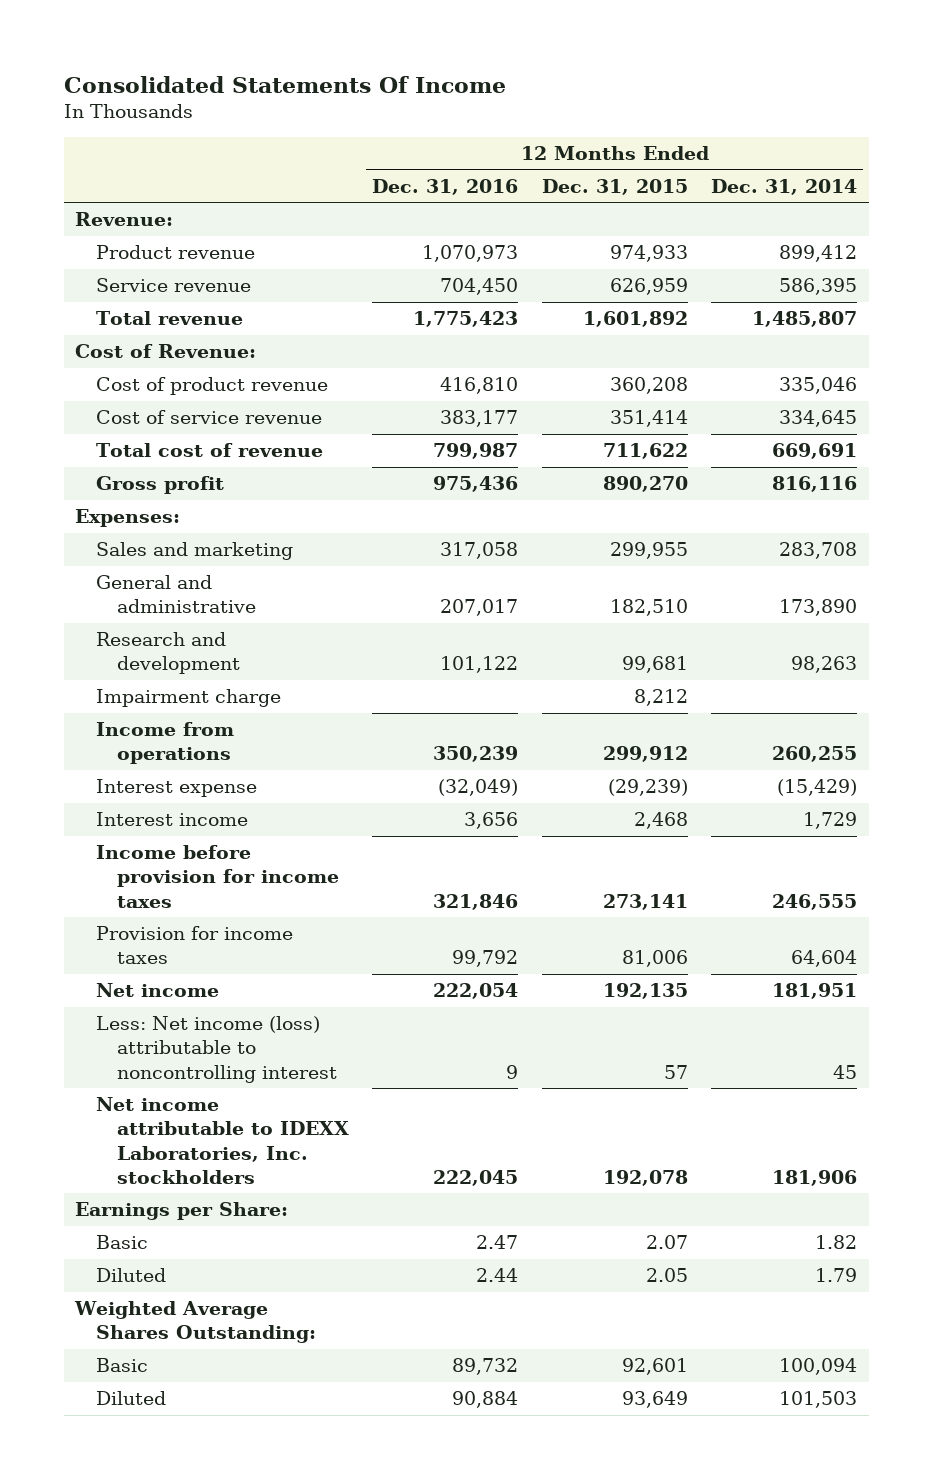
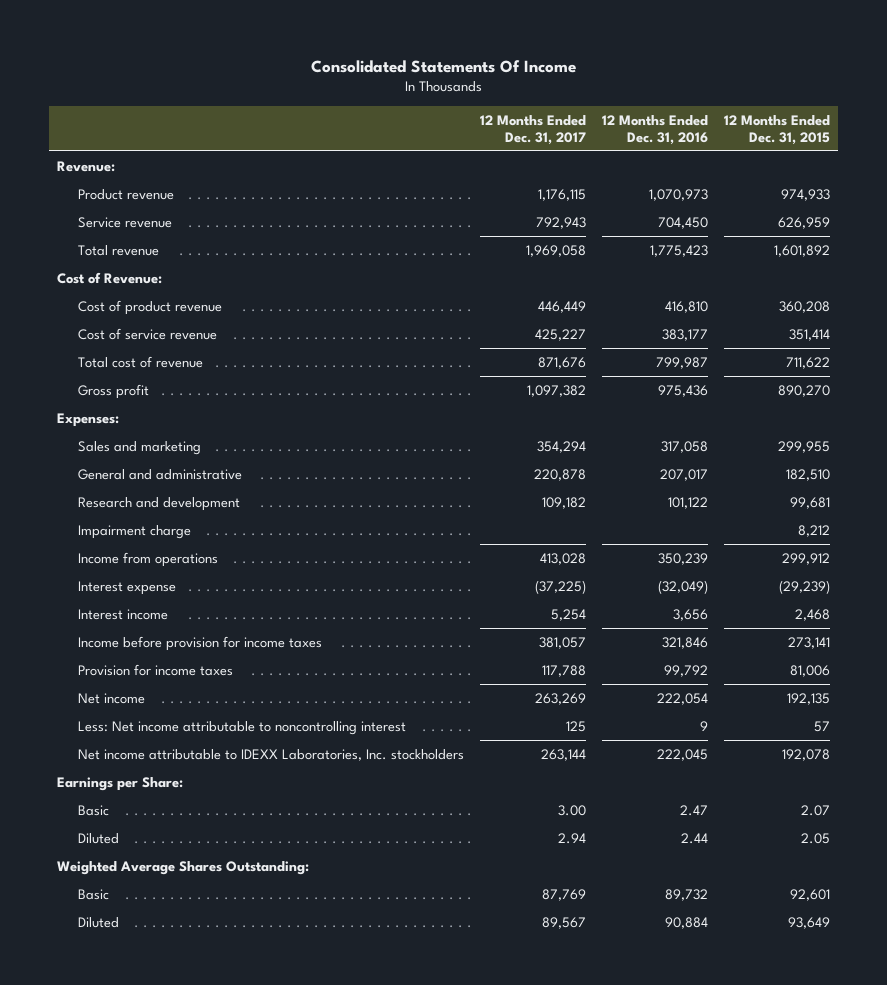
- | 12 Months Ended Dec. 31, 2016 | 12 Months Ended Dec. 31, 2015 | 12 Months Ended Dec. 31, 2014
+ | 12 Months Ended Dec. 31, 2017 | 12 Months Ended Dec. 31, 2016 | 12 Months Ended Dec. 31, 2015
- Less: Net income (loss) attributable to noncontrolling interest | 9 | 57 | 45
+ Less: Net income attributable to noncontrolling interest | 125 | 9 | 57

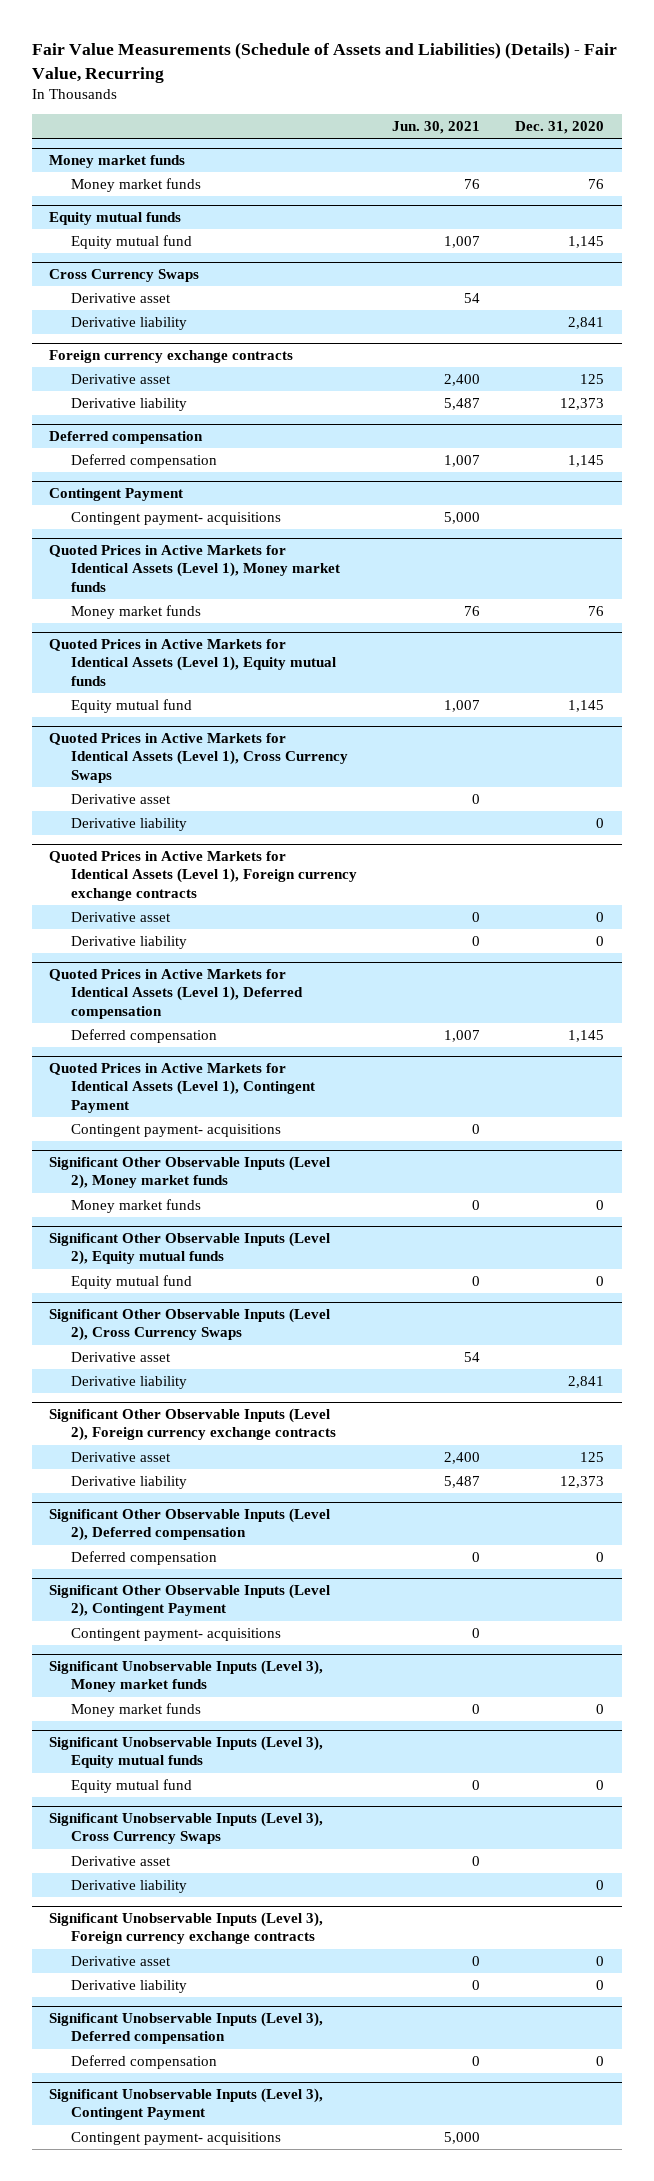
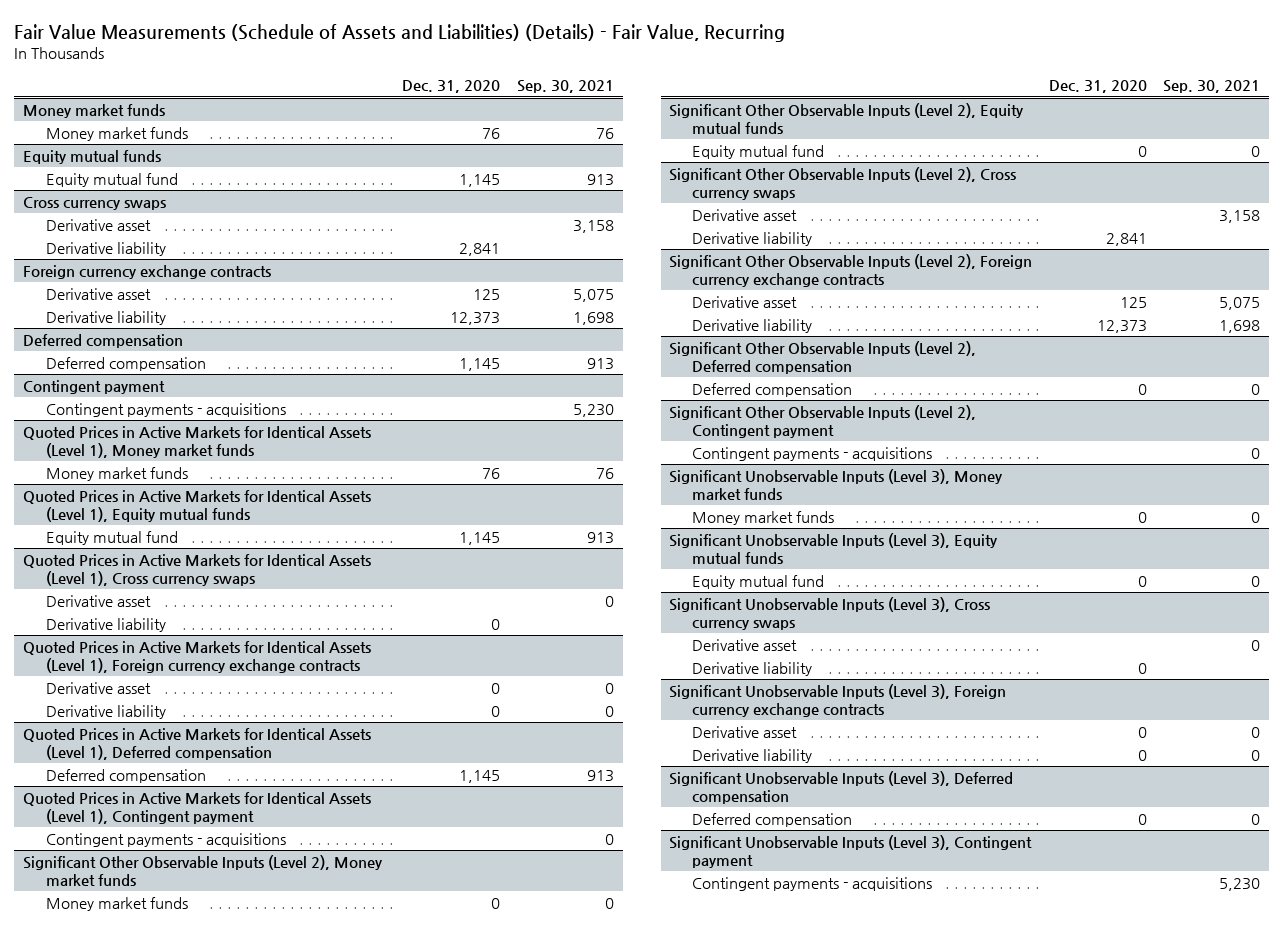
- | Jun. 30, 2021 | Dec. 31, 2020
+ | Dec. 31, 2020 | Sep. 30, 2021
- Cross Currency Swaps
+ Cross currency swaps
- Contingent Payment
- Contingent payment- acquisitions | 5,000 |
+ Contingent payment
+ Contingent payments - acquisitions | | 5,230
- Quoted Prices in Active Markets for Identical Assets (Level 1), Cross Currency Swaps
+ Quoted Prices in Active Markets for Identical Assets (Level 1), Cross currency swaps
- Quoted Prices in Active Markets for Identical Assets (Level 1), Contingent Payment
- Contingent payment- acquisitions | 0 |
+ Quoted Prices in Active Markets for Identical Assets (Level 1), Contingent payment
+ Contingent payments - acquisitions | | 0
- Significant Other Observable Inputs (Level 2), Cross Currency Swaps
+ Significant Other Observable Inputs (Level 2), Cross currency swaps
- Significant Other Observable Inputs (Level 2), Contingent Payment
- Contingent payment- acquisitions | 0 |
+ Significant Other Observable Inputs (Level 2), Contingent payment
+ Contingent payments - acquisitions | | 0
- Significant Unobservable Inputs (Level 3), Cross Currency Swaps
+ Significant Unobservable Inputs (Level 3), Cross currency swaps
- Significant Unobservable Inputs (Level 3), Contingent Payment
- Contingent payment- acquisitions | 5,000 |
+ Significant Unobservable Inputs (Level 3), Contingent payment
+ Contingent payments - acquisitions | | 5,230

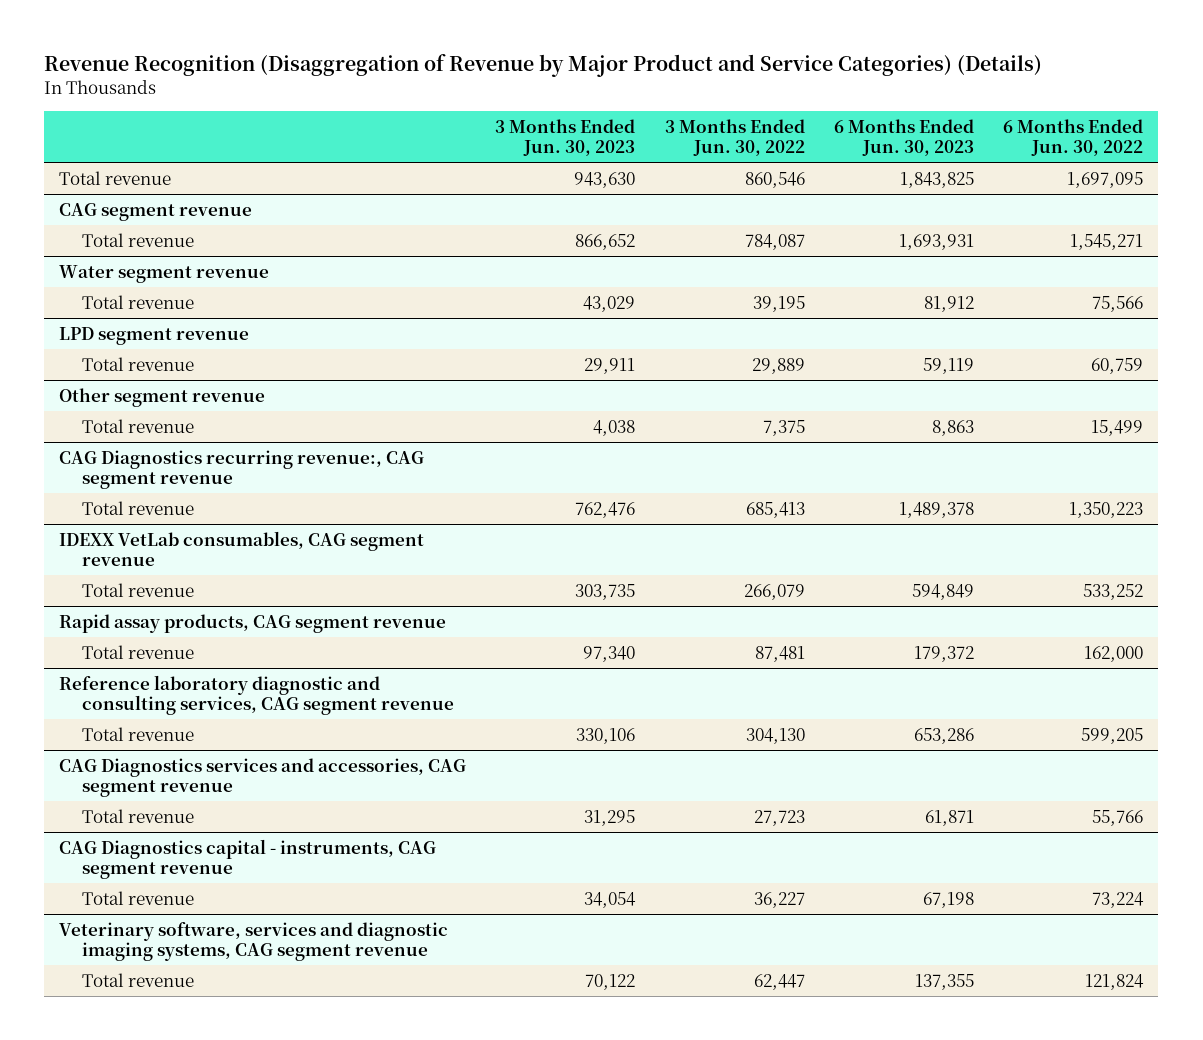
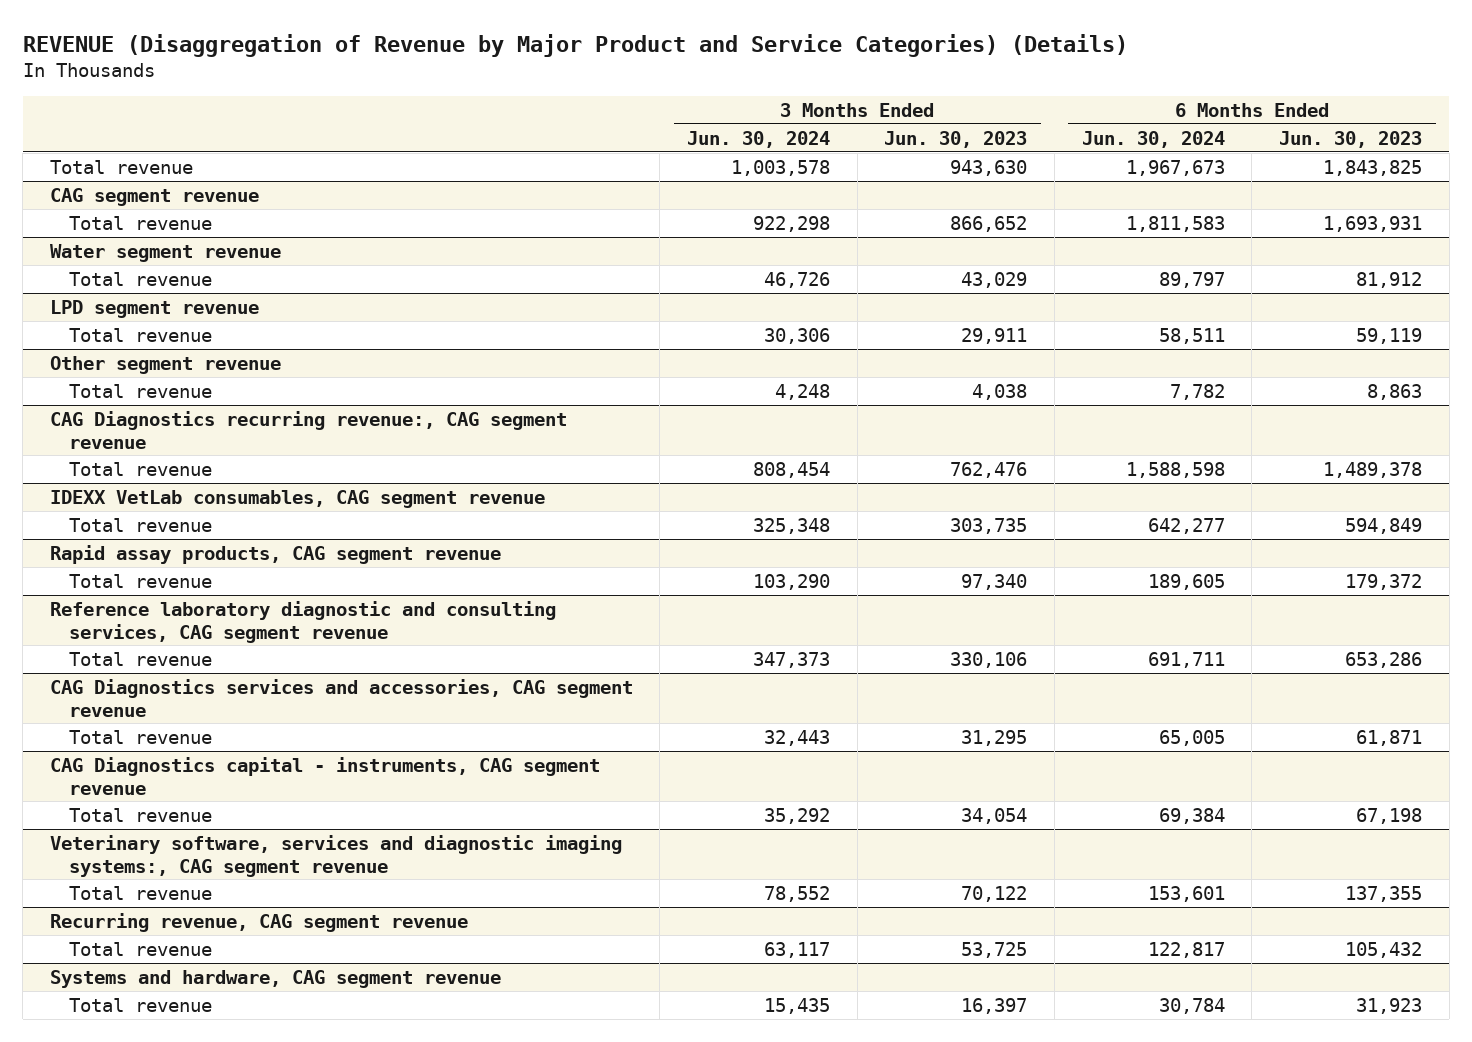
- Revenue Recognition (Disaggregation of Revenue by Major Product and Service Categories) (Details)
+ REVENUE (Disaggregation of Revenue by Major Product and Service Categories) (Details)
- | 3 Months Ended Jun. 30, 2023 | 3 Months Ended Jun. 30, 2022 | 6 Months Ended Jun. 30, 2023 | 6 Months Ended Jun. 30, 2022
+ | 3 Months Ended Jun. 30, 2024 | 3 Months Ended Jun. 30, 2023 | 6 Months Ended Jun. 30, 2024 | 6 Months Ended Jun. 30, 2023
- Veterinary software, services and diagnostic imaging systems, CAG segment revenue
+ Veterinary software, services and diagnostic imaging systems:, CAG segment revenue
+ Recurring revenue, CAG segment revenue
+ Total revenue | 63,117 | 53,725 | 122,817 | 105,432
+ Systems and hardware, CAG segment revenue
+ Total revenue | 15,435 | 16,397 | 30,784 | 31,923

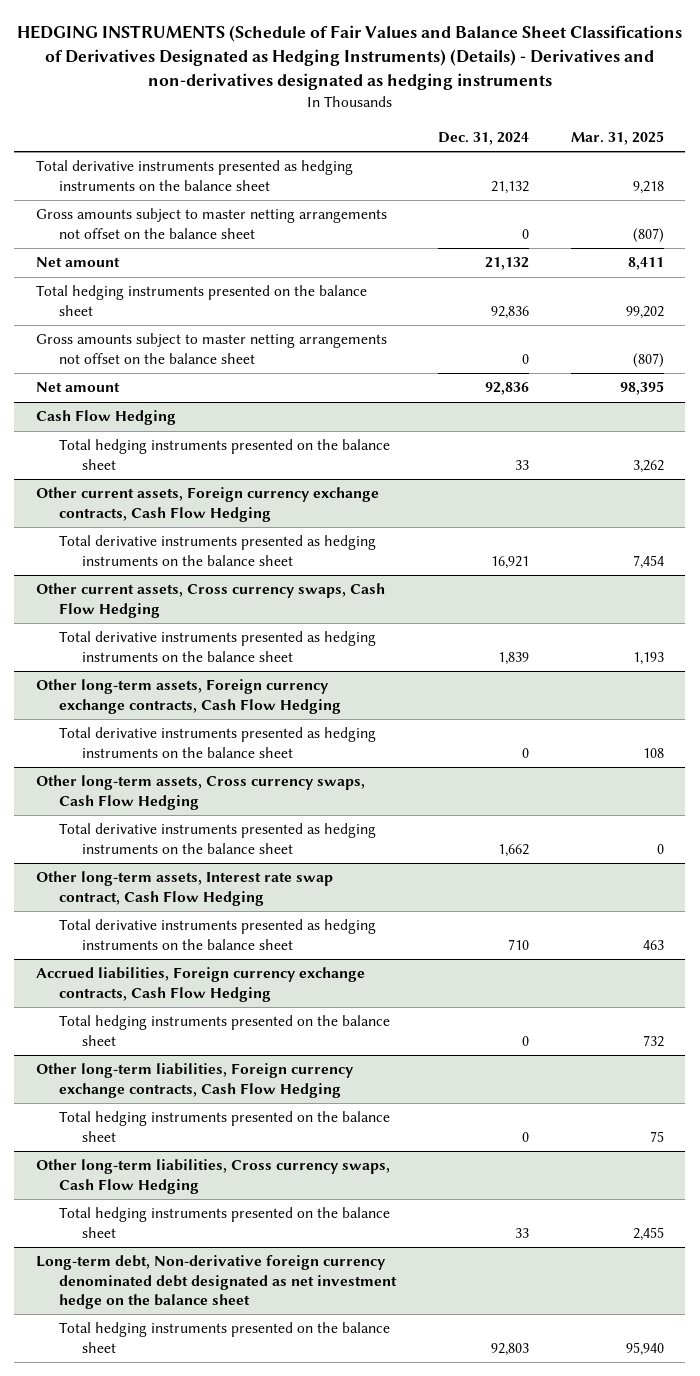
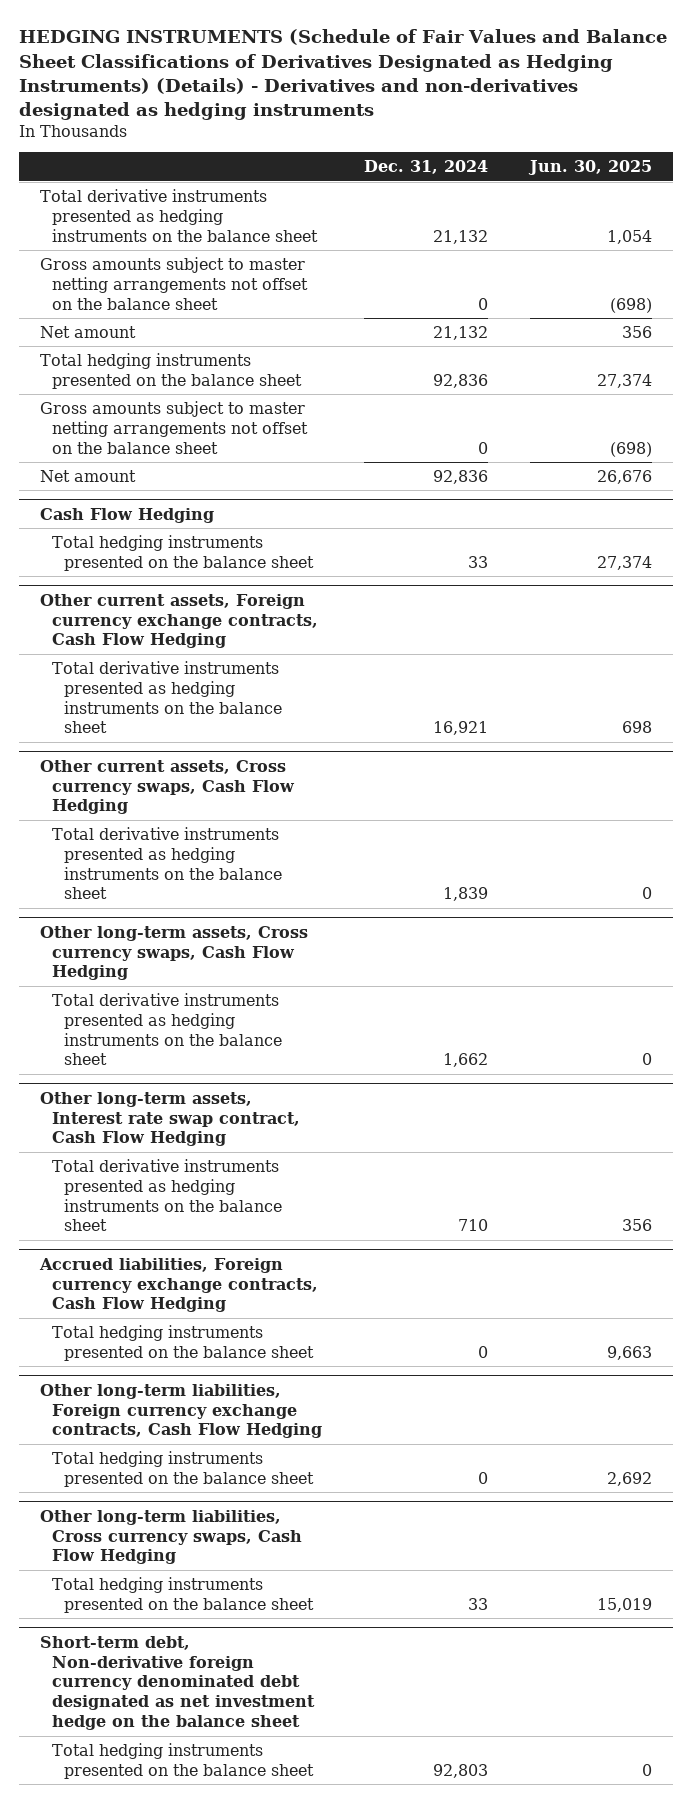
- | Dec. 31, 2024 | Mar. 31, 2025
+ | Dec. 31, 2024 | Jun. 30, 2025
- Other long-term assets, Foreign currency exchange contracts, Cash Flow Hedging
- Total derivative instruments presented as hedging instruments on the balance sheet | 0 | 108
- Long-term debt, Non-derivative foreign currency denominated debt designated as net investment hedge on the balance sheet
+ Short-term debt, Non-derivative foreign currency denominated debt designated as net investment hedge on the balance sheet

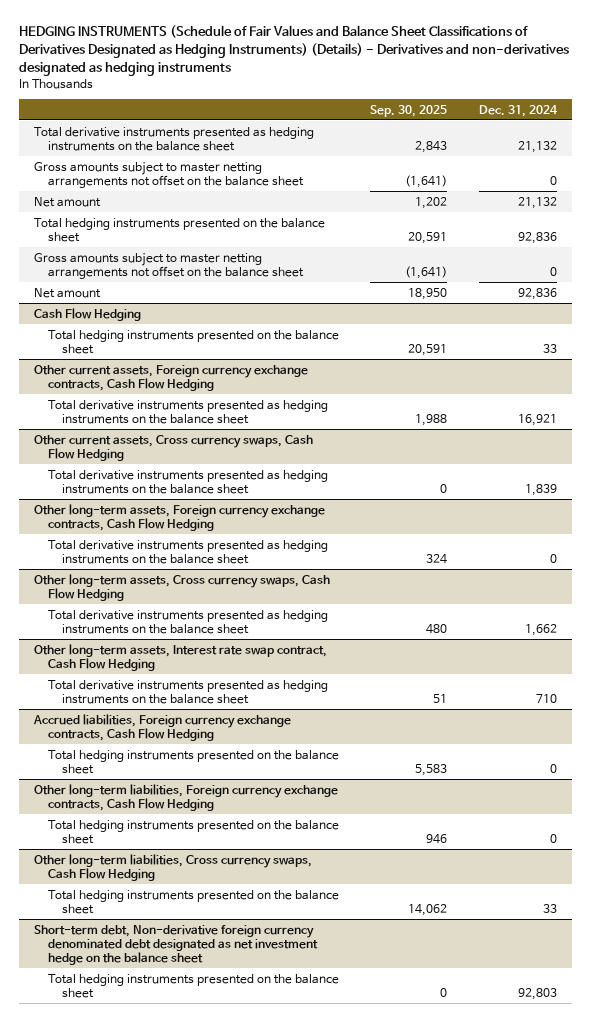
- | Dec. 31, 2024 | Jun. 30, 2025
+ | Sep. 30, 2025 | Dec. 31, 2024
+ Other long-term assets, Foreign currency exchange contracts, Cash Flow Hedging
+ Total derivative instruments presented as hedging instruments on the balance sheet | 324 | 0

